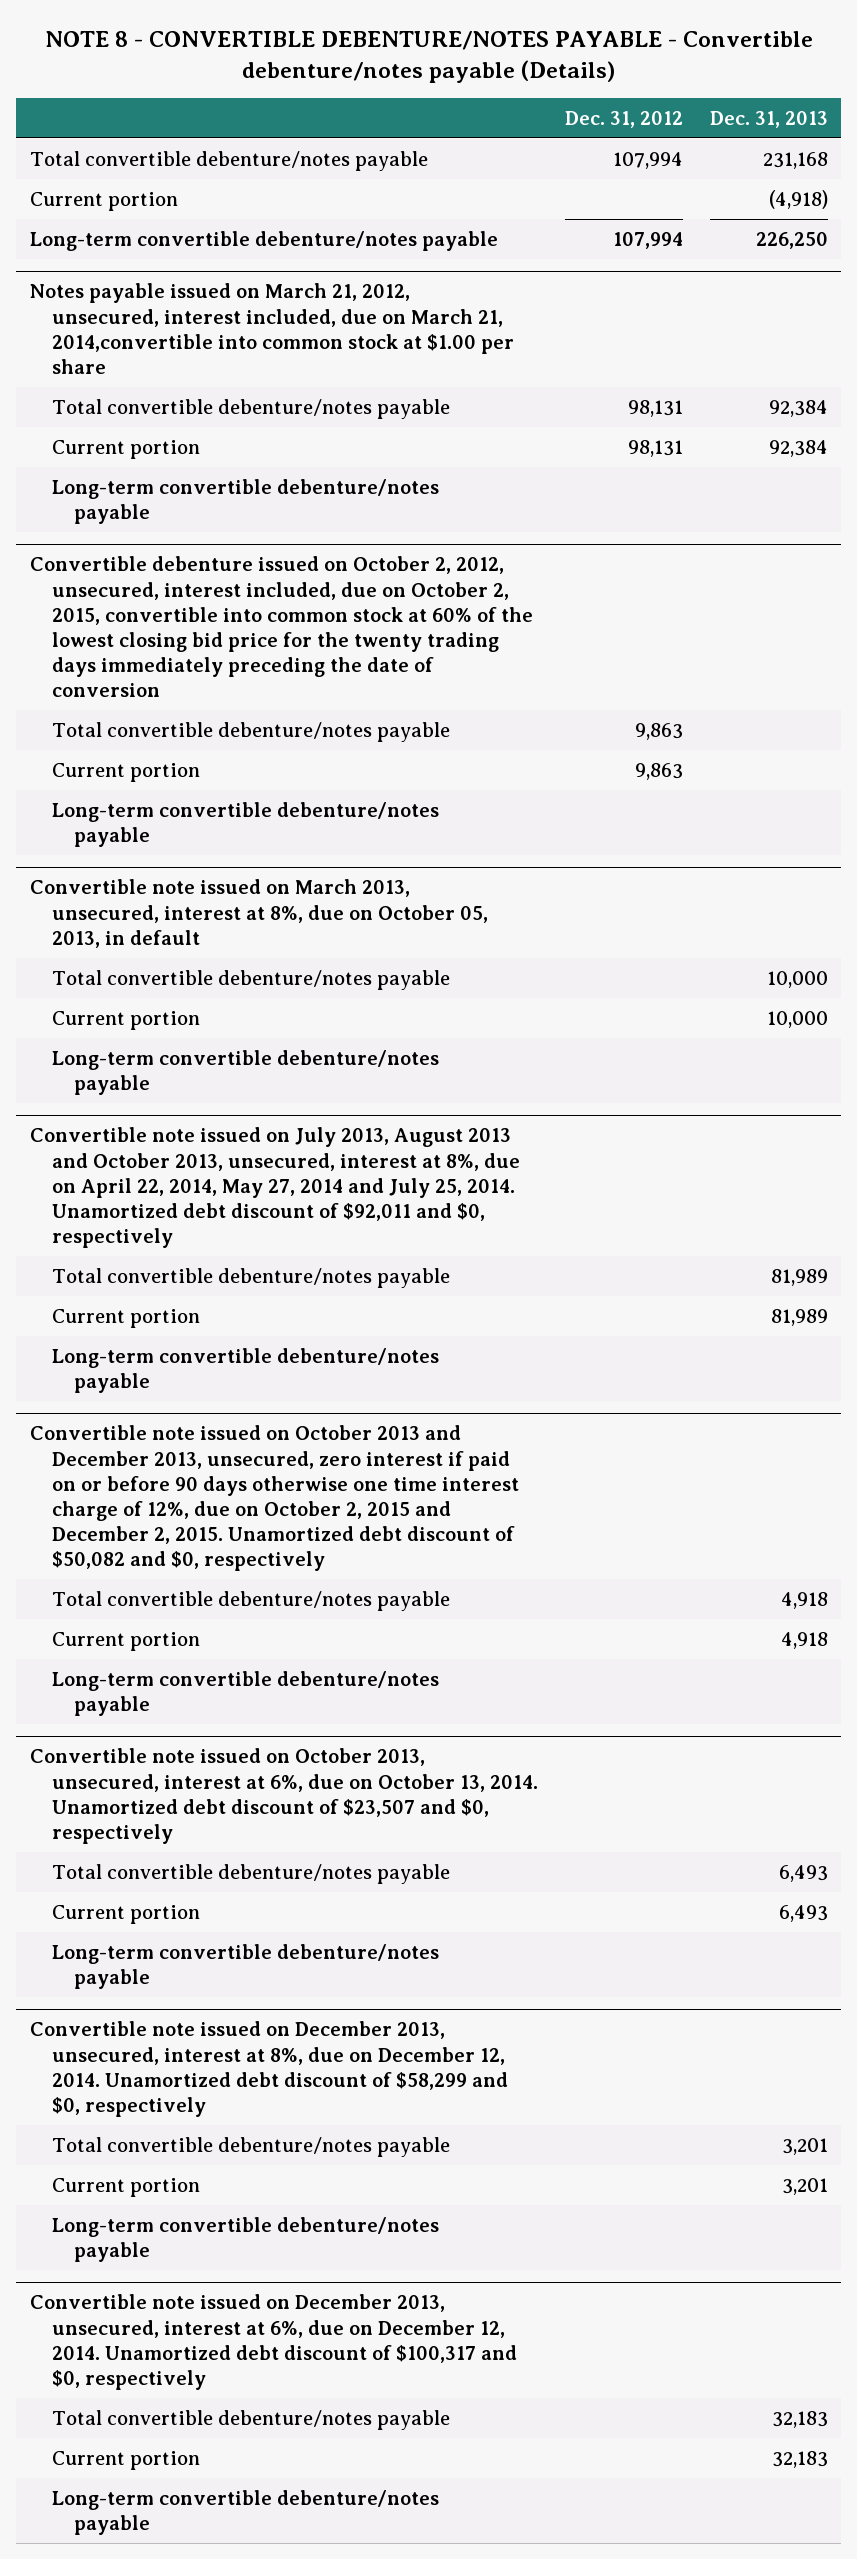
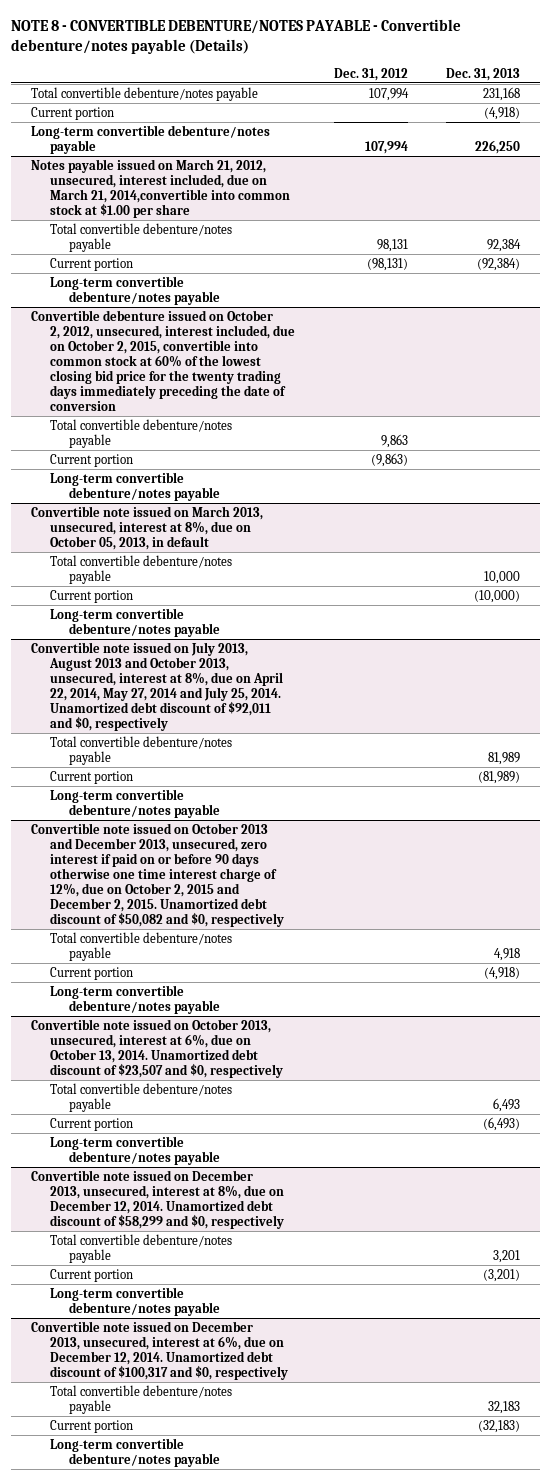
@ Notes payable issued on March 21, 2012, unsecured, interest included, due on March 21, 2014,convertible into common stock at $1.00 per share
- Current portion | 98,131 | 92,384
+ Current portion | (98,131) | (92,384)
@ Convertible debenture issued on October 2, 2012, unsecured, interest included, due on October 2, 2015, convertible into common stock at 60% of the lowest closing bid price for the twenty trading days immediately preceding the date of conversion
- Current portion | 9,863 |
+ Current portion | (9,863) |
@ Convertible note issued on March 2013, unsecured, interest at 8%, due on October 05, 2013, in default
- Current portion | | 10,000
+ Current portion | | (10,000)
@ Convertible note issued on July 2013, August 2013 and October 2013, unsecured, interest at 8%, due on April 22, 2014, May 27, 2014 and July 25, 2014. Unamortized debt discount of $92,011 and $0, respectively
- Current portion | | 81,989
+ Current portion | | (81,989)
@ Convertible note issued on October 2013 and December 2013, unsecured, zero interest if paid on or before 90 days otherwise one time interest charge of 12%, due on October 2, 2015 and December 2, 2015. Unamortized debt discount of $50,082 and $0, respectively
- Current portion | | 4,918
+ Current portion | | (4,918)
@ Convertible note issued on October 2013, unsecured, interest at 6%, due on October 13, 2014. Unamortized debt discount of $23,507 and $0, respectively
- Current portion | | 6,493
+ Current portion | | (6,493)
@ Convertible note issued on December 2013, unsecured, interest at 8%, due on December 12, 2014. Unamortized debt discount of $58,299 and $0, respectively
- Current portion | | 3,201
+ Current portion | | (3,201)
@ Convertible note issued on December 2013, unsecured, interest at 6%, due on December 12, 2014. Unamortized debt discount of $100,317 and $0, respectively
- Current portion | | 32,183
+ Current portion | | (32,183)

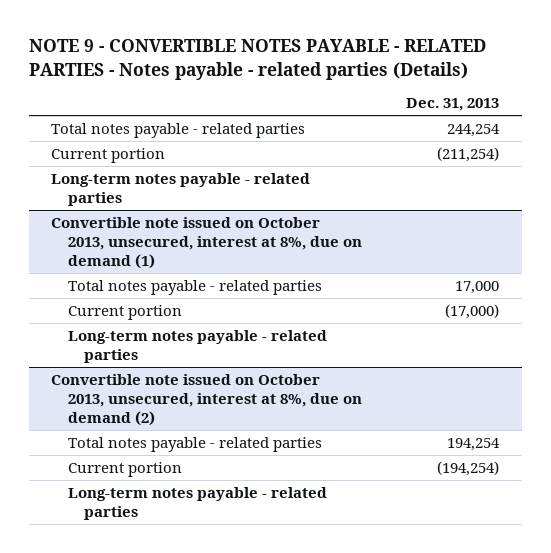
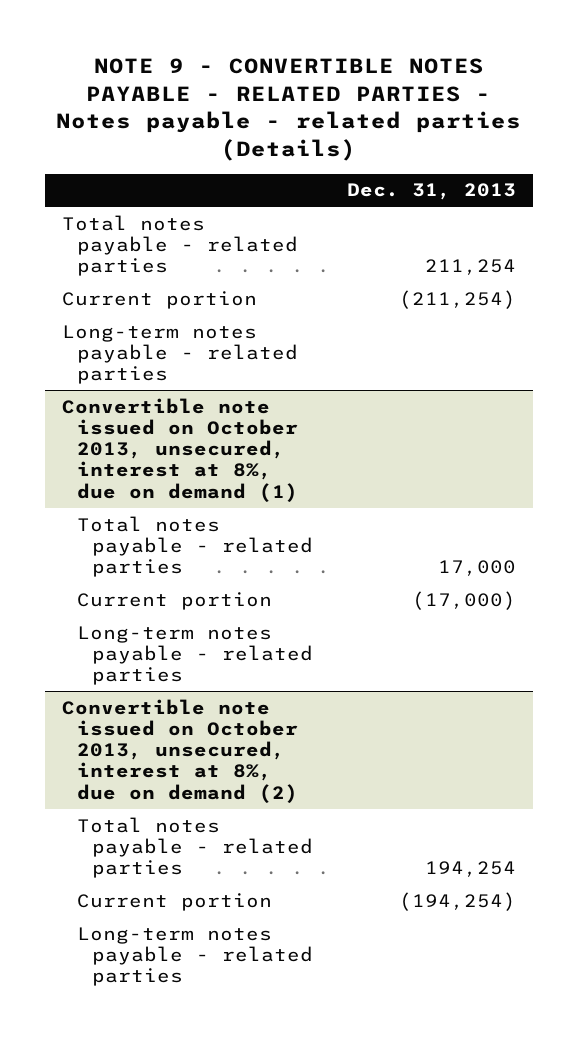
- Total notes payable - related parties | 244,254
+ Total notes payable - related parties | 211,254

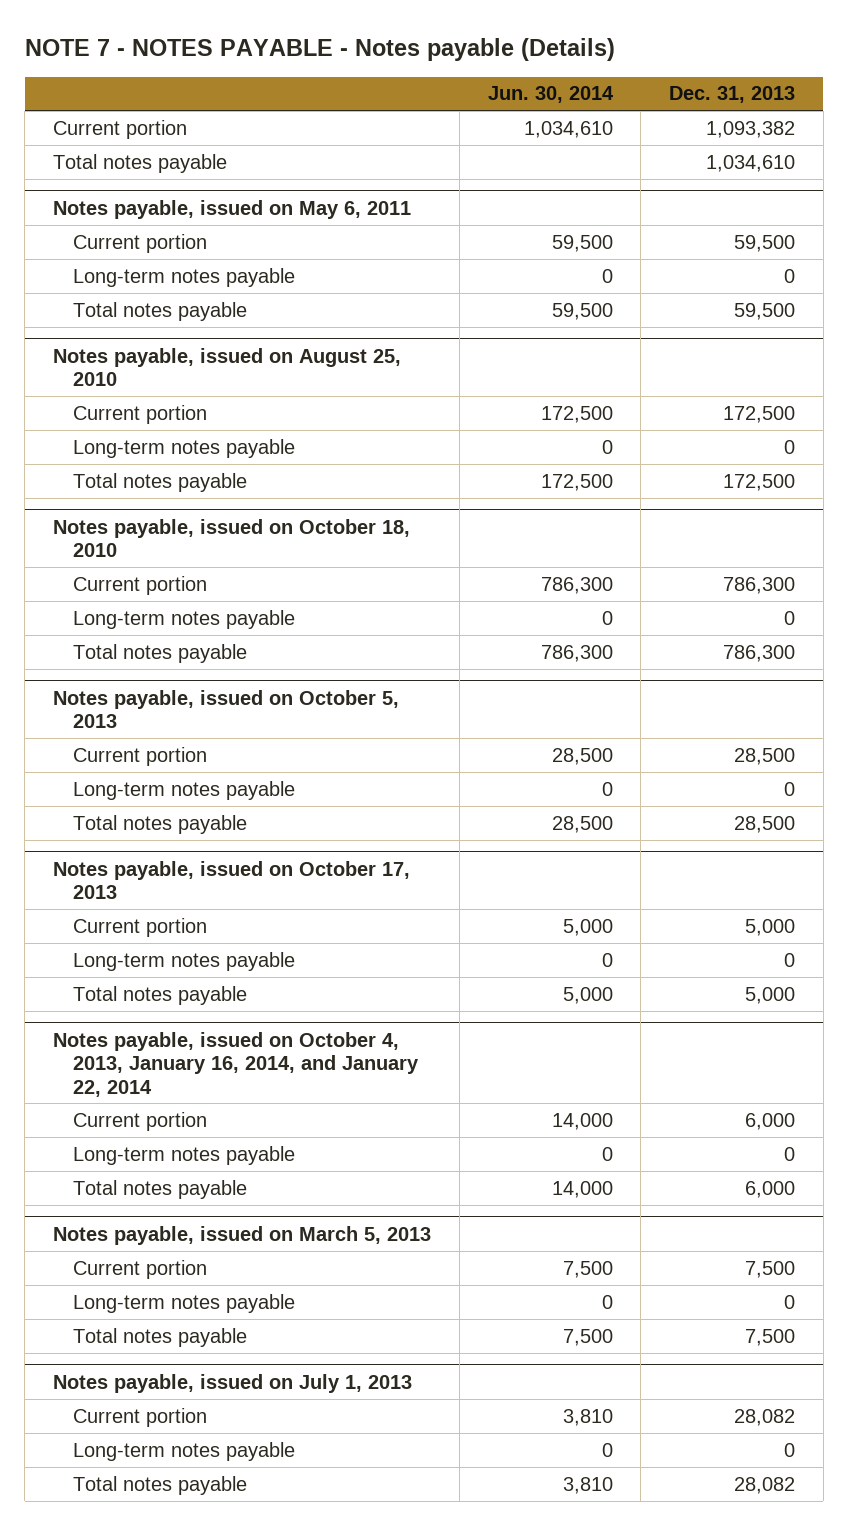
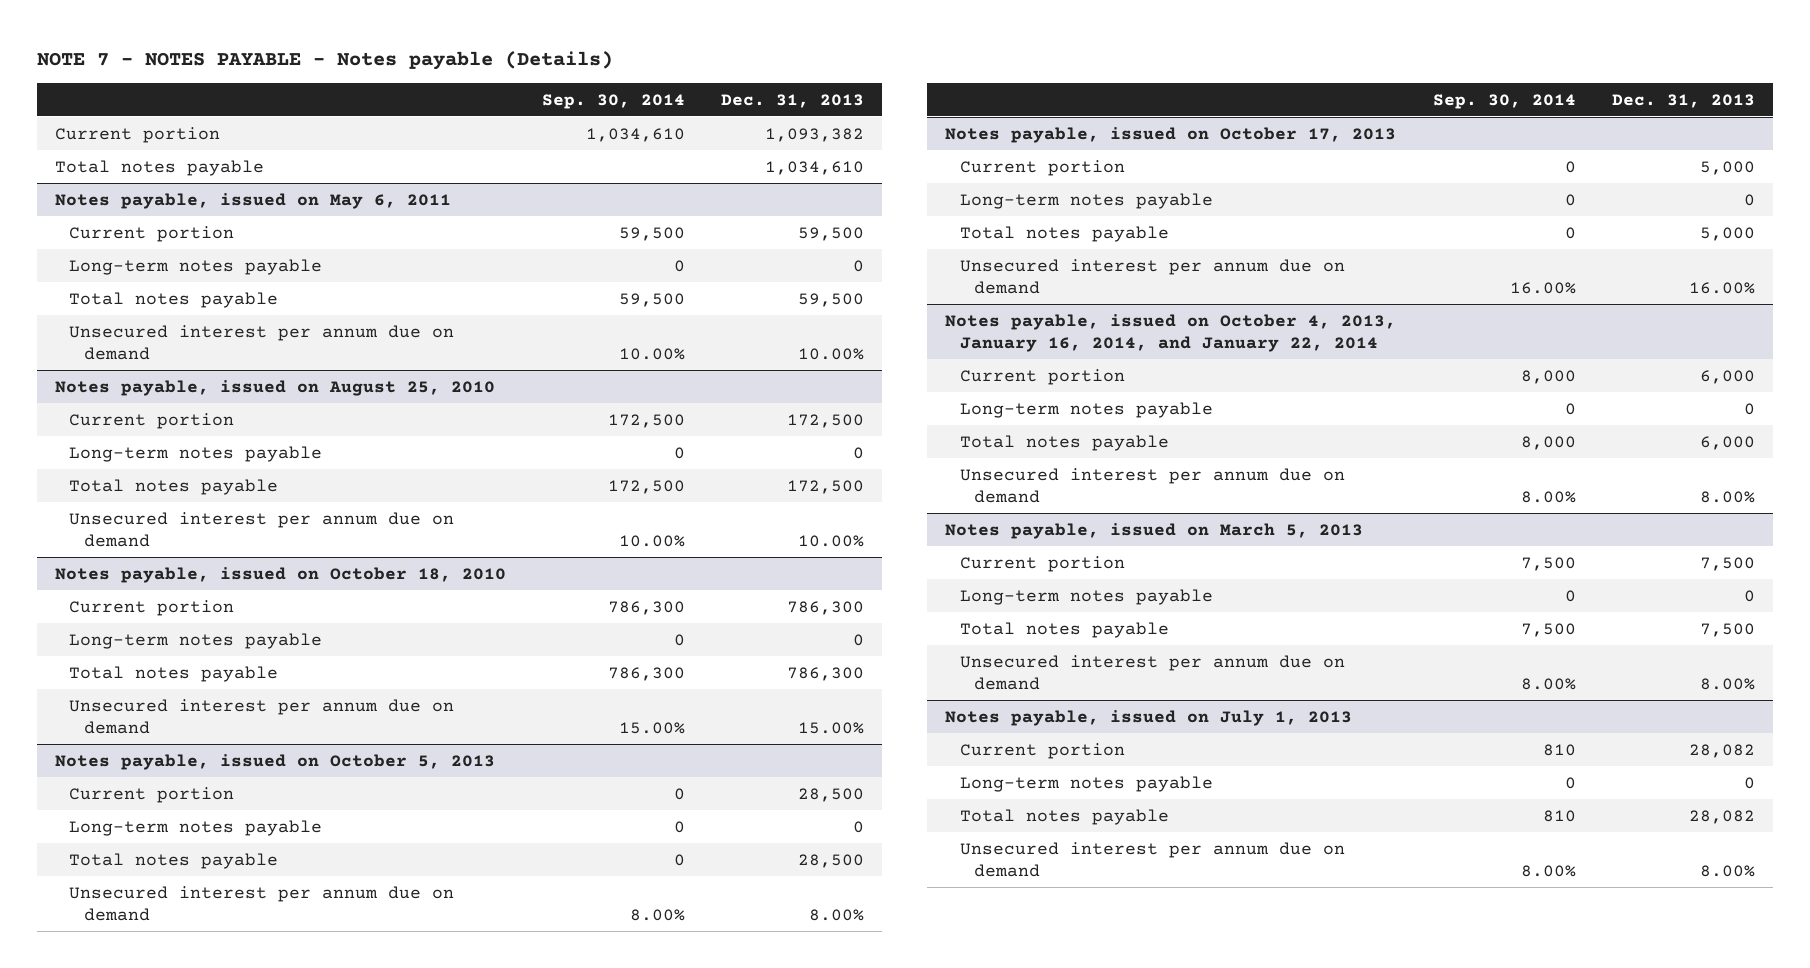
- | Jun. 30, 2014 | Dec. 31, 2013
+ | Sep. 30, 2014 | Dec. 31, 2013
@ Notes payable, issued on May 6, 2011
+ Unsecured interest per annum due on demand | 10.00% | 10.00%
@ Notes payable, issued on August 25, 2010
+ Unsecured interest per annum due on demand | 10.00% | 10.00%
@ Notes payable, issued on October 18, 2010
+ Unsecured interest per annum due on demand | 15.00% | 15.00%
@ Notes payable, issued on October 5, 2013
+ Unsecured interest per annum due on demand | 8.00% | 8.00%
@ Notes payable, issued on October 17, 2013
+ Unsecured interest per annum due on demand | 16.00% | 16.00%
@ Notes payable, issued on October 4, 2013, January 16, 2014, and January 22, 2014
+ Unsecured interest per annum due on demand | 8.00% | 8.00%
@ Notes payable, issued on March 5, 2013
+ Unsecured interest per annum due on demand | 8.00% | 8.00%
@ Notes payable, issued on July 1, 2013
+ Unsecured interest per annum due on demand | 8.00% | 8.00%

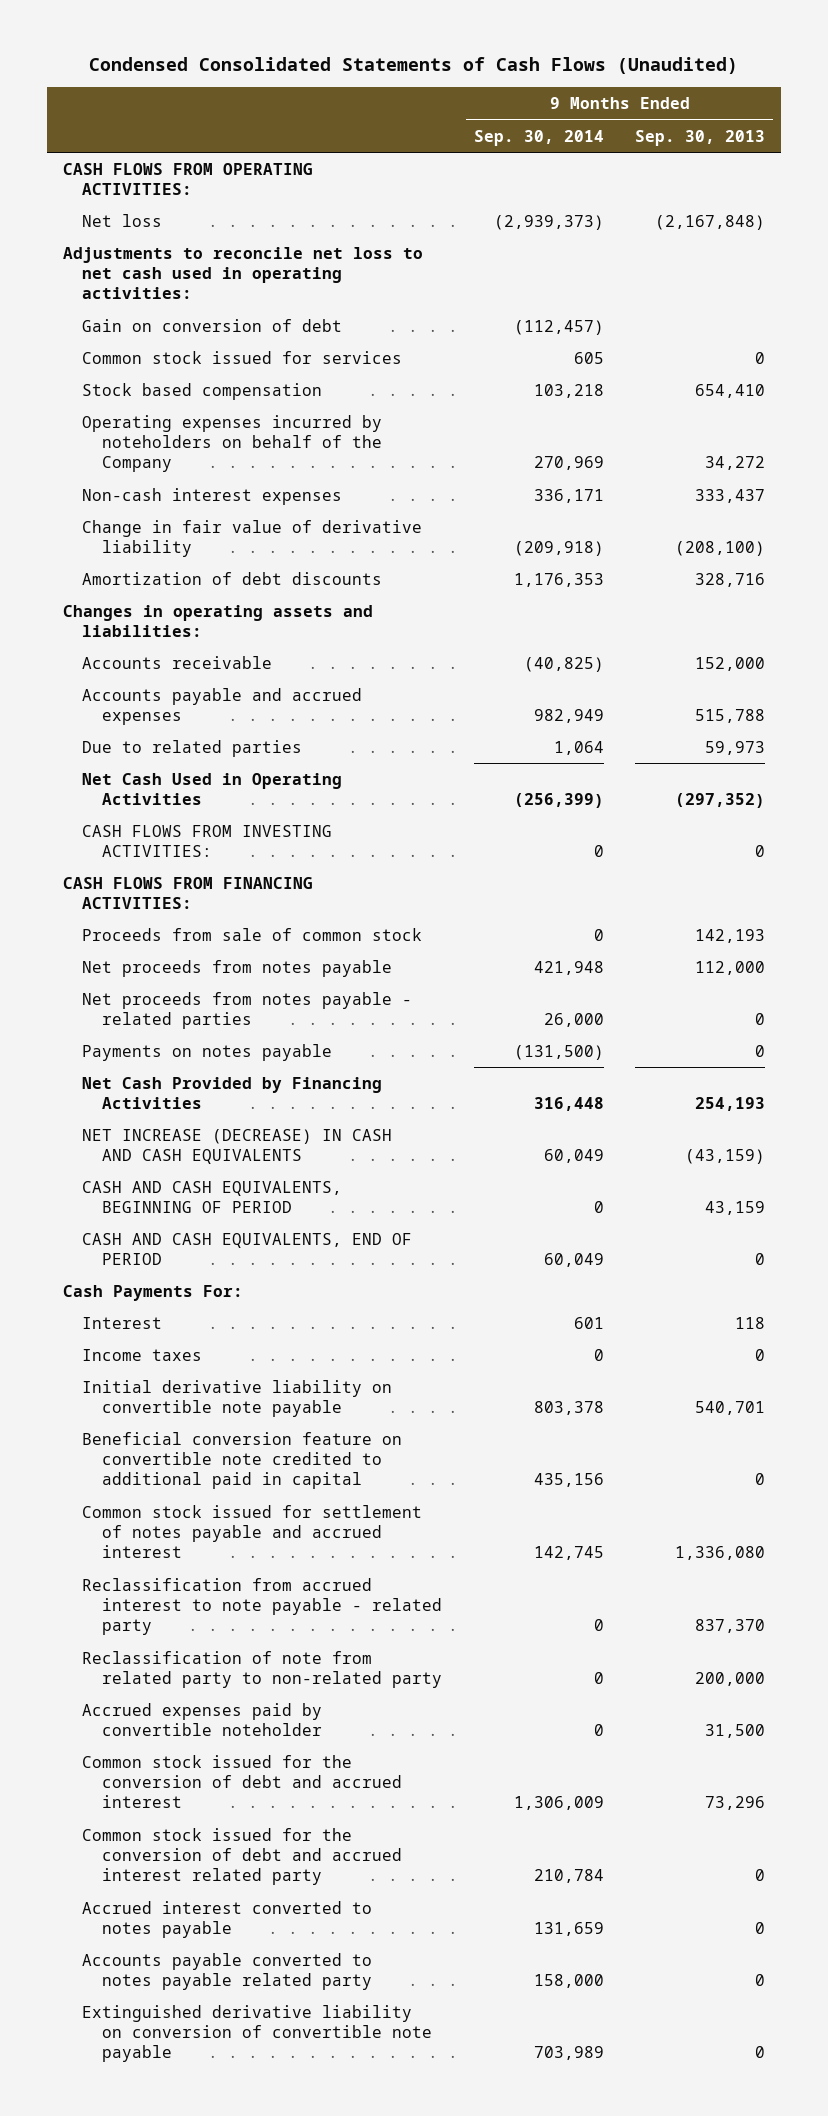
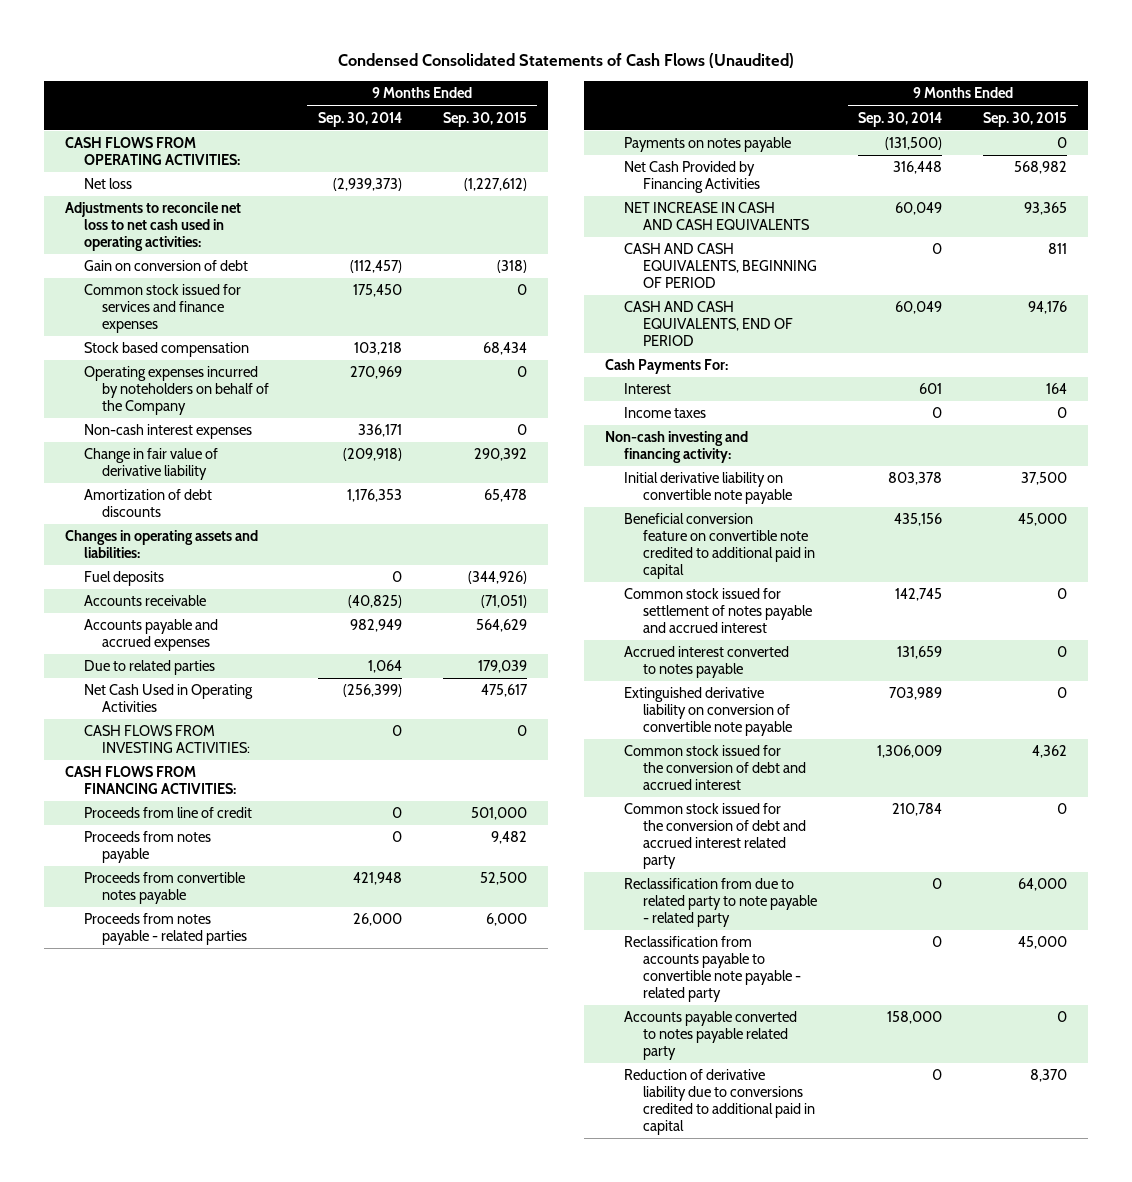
- | 9 Months Ended Sep. 30, 2014 | 9 Months Ended Sep. 30, 2013
+ | 9 Months Ended Sep. 30, 2014 | 9 Months Ended Sep. 30, 2015
- Common stock issued for services | 605 | 0
+ Common stock issued for services and finance expenses | 175,450 | 0
+ Fuel deposits | 0 | (344,926)
- Proceeds from sale of common stock | 0 | 142,193
- Net proceeds from notes payable | 421,948 | 112,000
- Net proceeds from notes payable - related parties | 26,000 | 0
+ Proceeds from line of credit | 0 | 501,000
+ Proceeds from notes payable | 0 | 9,482
+ Proceeds from convertible notes payable | 421,948 | 52,500
+ Proceeds from notes payable - related parties | 26,000 | 6,000
- NET INCREASE (DECREASE) IN CASH AND CASH EQUIVALENTS | 60,049 | (43,159)
+ NET INCREASE IN CASH AND CASH EQUIVALENTS | 60,049 | 93,365
+ Non-cash investing and financing activity:
- Reclassification from accrued interest to note payable - related party | 0 | 837,370
- Reclassification of note from related party to non-related party | 0 | 200,000
- Accrued expenses paid by convertible noteholder | 0 | 31,500
moved up: Accrued interest converted to notes payable | 131,659 | 0
moved up: Extinguished derivative liability on conversion of convertible note payable | 703,989 | 0
+ Reclassification from due to related party to note payable - related party | 0 | 64,000
+ Reclassification from accounts payable to convertible note payable - related party | 0 | 45,000
+ Reduction of derivative liability due to conversions credited to additional paid in capital | 0 | 8,370

